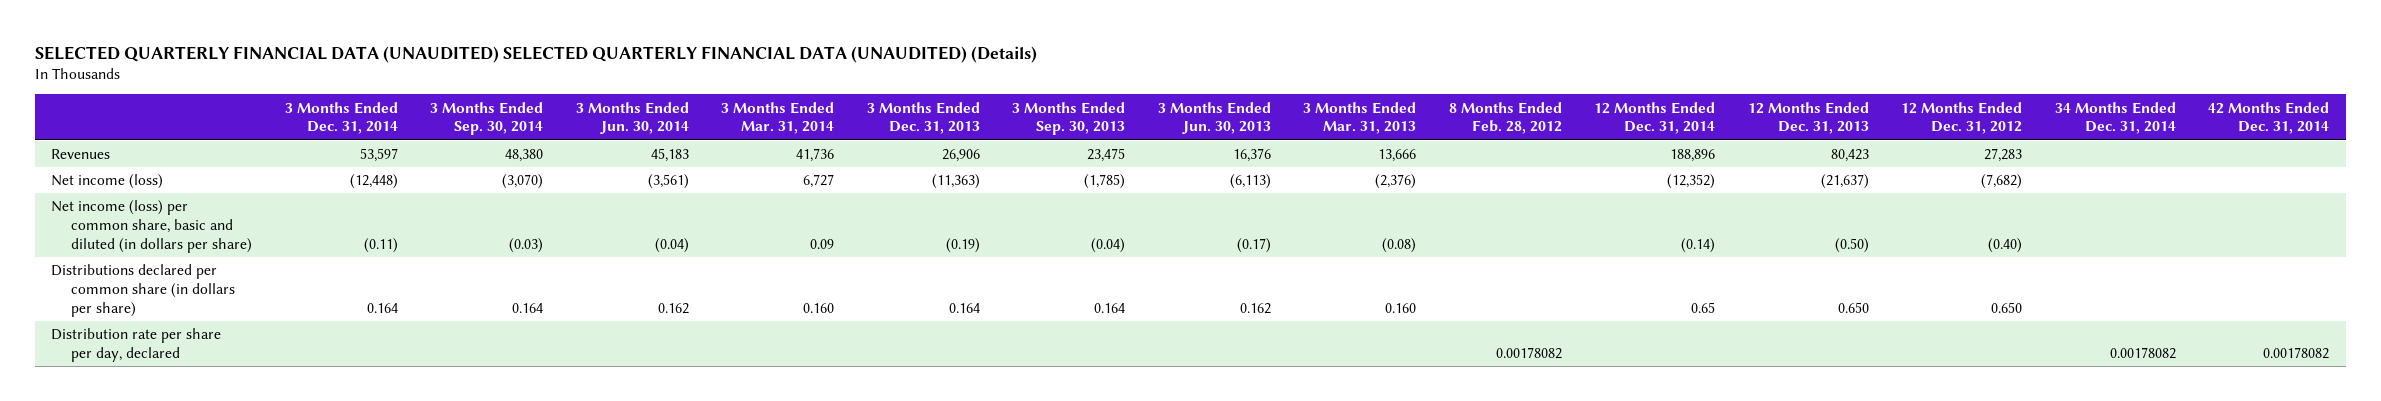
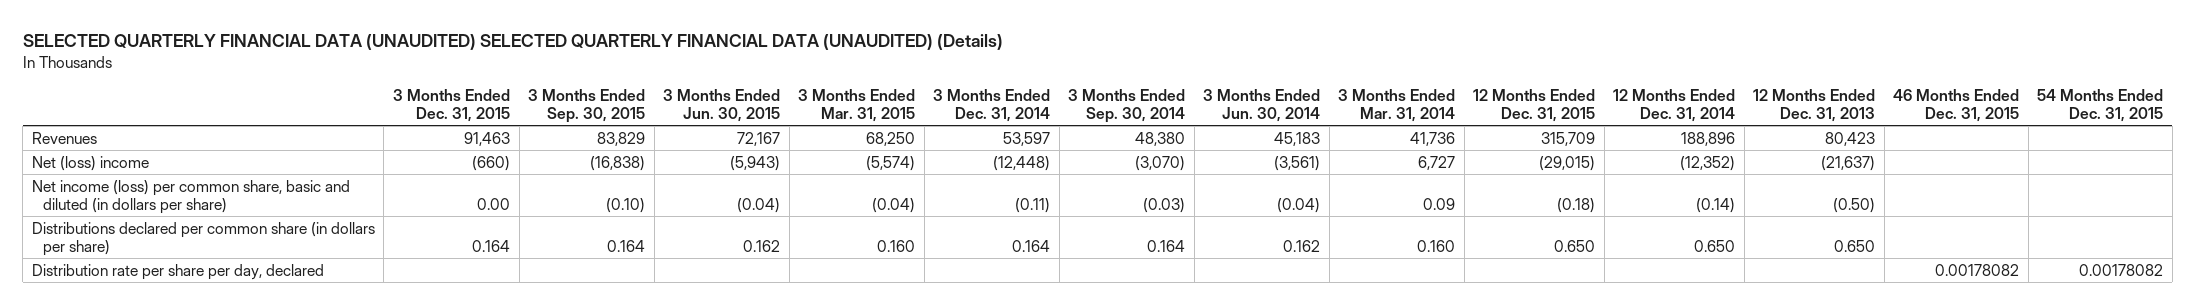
- | 3 Months Ended Dec. 31, 2014 | 3 Months Ended Sep. 30, 2014 | 3 Months Ended Jun. 30, 2014 | 3 Months Ended Mar. 31, 2014 | 3 Months Ended Dec. 31, 2013 | 3 Months Ended Sep. 30, 2013 | 3 Months Ended Jun. 30, 2013 | 3 Months Ended Mar. 31, 2013 | 8 Months Ended Feb. 28, 2012 | 12 Months Ended Dec. 31, 2014 | 12 Months Ended Dec. 31, 2013 | 12 Months Ended Dec. 31, 2012 | 34 Months Ended Dec. 31, 2014 | 42 Months Ended Dec. 31, 2014
+ | 3 Months Ended Dec. 31, 2015 | 3 Months Ended Sep. 30, 2015 | 3 Months Ended Jun. 30, 2015 | 3 Months Ended Mar. 31, 2015 | 3 Months Ended Dec. 31, 2014 | 3 Months Ended Sep. 30, 2014 | 3 Months Ended Jun. 30, 2014 | 3 Months Ended Mar. 31, 2014 | 12 Months Ended Dec. 31, 2015 | 12 Months Ended Dec. 31, 2014 | 12 Months Ended Dec. 31, 2013 | 46 Months Ended Dec. 31, 2015 | 54 Months Ended Dec. 31, 2015
- Net income (loss) | (12,448) | (3,070) | (3,561) | 6,727 | (11,363) | (1,785) | (6,113) | (2,376) | | (12,352) | (21,637) | (7,682) | |
+ Net (loss) income | (660) | (16,838) | (5,943) | (5,574) | (12,448) | (3,070) | (3,561) | 6,727 | (29,015) | (12,352) | (21,637) | |
- Distributions declared per common share (in dollars per share) | 0.164 | 0.164 | 0.162 | 0.160 | 0.164 | 0.164 | 0.162 | 0.160 | | 0.65 | 0.650 | 0.650 | |
+ Distributions declared per common share (in dollars per share) | 0.164 | 0.164 | 0.162 | 0.160 | 0.164 | 0.164 | 0.162 | 0.160 | 0.650 | 0.650 | 0.650 | |

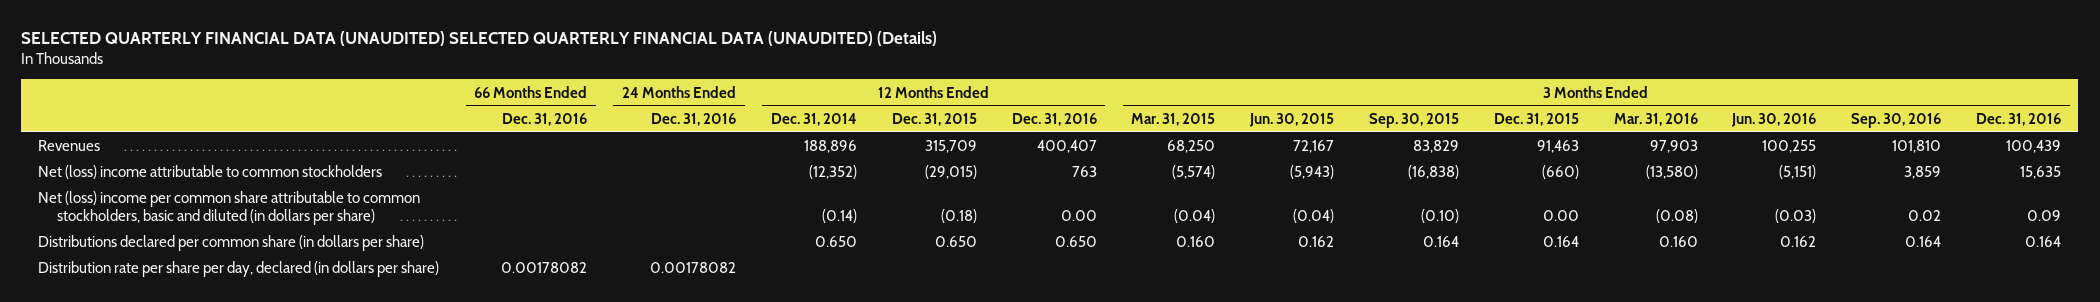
- | 3 Months Ended Dec. 31, 2015 | 3 Months Ended Sep. 30, 2015 | 3 Months Ended Jun. 30, 2015 | 3 Months Ended Mar. 31, 2015 | 3 Months Ended Dec. 31, 2014 | 3 Months Ended Sep. 30, 2014 | 3 Months Ended Jun. 30, 2014 | 3 Months Ended Mar. 31, 2014 | 12 Months Ended Dec. 31, 2015 | 12 Months Ended Dec. 31, 2014 | 12 Months Ended Dec. 31, 2013 | 46 Months Ended Dec. 31, 2015 | 54 Months Ended Dec. 31, 2015
+ | 66 Months Ended Dec. 31, 2016 | 24 Months Ended Dec. 31, 2016 | 12 Months Ended Dec. 31, 2014 | 12 Months Ended Dec. 31, 2015 | 12 Months Ended Dec. 31, 2016 | 3 Months Ended Mar. 31, 2015 | 3 Months Ended Jun. 30, 2015 | 3 Months Ended Sep. 30, 2015 | 3 Months Ended Dec. 31, 2015 | 3 Months Ended Mar. 31, 2016 | 3 Months Ended Jun. 30, 2016 | 3 Months Ended Sep. 30, 2016 | 3 Months Ended Dec. 31, 2016
- Net (loss) income | (660) | (16,838) | (5,943) | (5,574) | (12,448) | (3,070) | (3,561) | 6,727 | (29,015) | (12,352) | (21,637) | |
- Net income (loss) per common share, basic and diluted (in dollars per share) | 0.00 | (0.10) | (0.04) | (0.04) | (0.11) | (0.03) | (0.04) | 0.09 | (0.18) | (0.14) | (0.50) | |
+ Net (loss) income attributable to common stockholders | | | (12,352) | (29,015) | 763 | (5,574) | (5,943) | (16,838) | (660) | (13,580) | (5,151) | 3,859 | 15,635
+ Net (loss) income per common share attributable to common stockholders, basic and diluted (in dollars per share) | | | (0.14) | (0.18) | 0.00 | (0.04) | (0.04) | (0.10) | 0.00 | (0.08) | (0.03) | 0.02 | 0.09
- Distribution rate per share per day, declared | | | | | | | | | | | | 0.00178082 | 0.00178082
+ Distribution rate per share per day, declared (in dollars per share) | 0.00178082 | 0.00178082 | | | | | | | | | | |

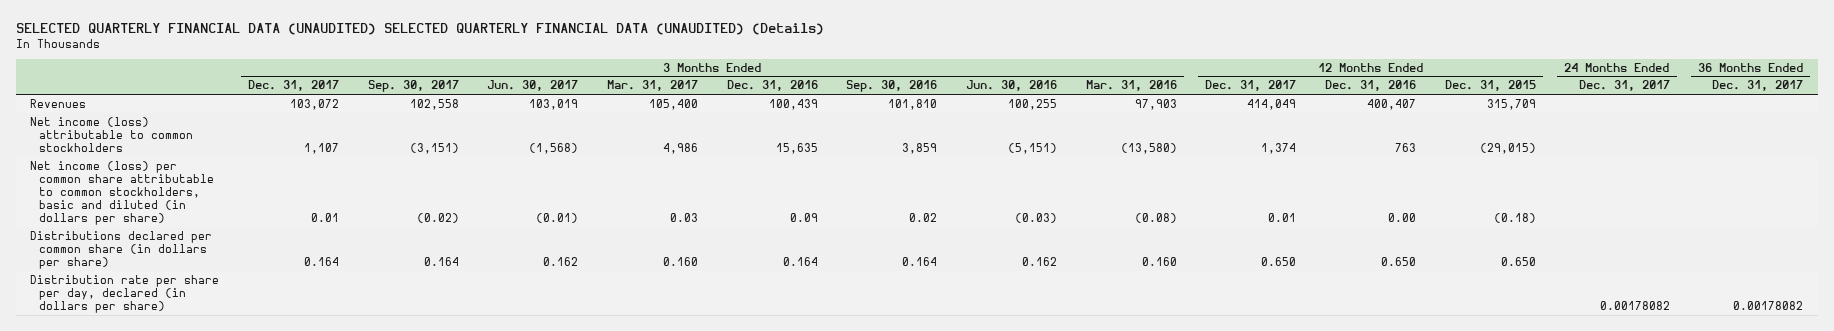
- | 66 Months Ended Dec. 31, 2016 | 24 Months Ended Dec. 31, 2016 | 12 Months Ended Dec. 31, 2014 | 12 Months Ended Dec. 31, 2015 | 12 Months Ended Dec. 31, 2016 | 3 Months Ended Mar. 31, 2015 | 3 Months Ended Jun. 30, 2015 | 3 Months Ended Sep. 30, 2015 | 3 Months Ended Dec. 31, 2015 | 3 Months Ended Mar. 31, 2016 | 3 Months Ended Jun. 30, 2016 | 3 Months Ended Sep. 30, 2016 | 3 Months Ended Dec. 31, 2016
+ | 3 Months Ended Dec. 31, 2017 | 3 Months Ended Sep. 30, 2017 | 3 Months Ended Jun. 30, 2017 | 3 Months Ended Mar. 31, 2017 | 3 Months Ended Dec. 31, 2016 | 3 Months Ended Sep. 30, 2016 | 3 Months Ended Jun. 30, 2016 | 3 Months Ended Mar. 31, 2016 | 12 Months Ended Dec. 31, 2017 | 12 Months Ended Dec. 31, 2016 | 12 Months Ended Dec. 31, 2015 | 24 Months Ended Dec. 31, 2017 | 36 Months Ended Dec. 31, 2017
- Net (loss) income attributable to common stockholders | | | (12,352) | (29,015) | 763 | (5,574) | (5,943) | (16,838) | (660) | (13,580) | (5,151) | 3,859 | 15,635
- Net (loss) income per common share attributable to common stockholders, basic and diluted (in dollars per share) | | | (0.14) | (0.18) | 0.00 | (0.04) | (0.04) | (0.10) | 0.00 | (0.08) | (0.03) | 0.02 | 0.09
+ Net income (loss) attributable to common stockholders | 1,107 | (3,151) | (1,568) | 4,986 | 15,635 | 3,859 | (5,151) | (13,580) | 1,374 | 763 | (29,015) | |
+ Net income (loss) per common share attributable to common stockholders, basic and diluted (in dollars per share) | 0.01 | (0.02) | (0.01) | 0.03 | 0.09 | 0.02 | (0.03) | (0.08) | 0.01 | 0.00 | (0.18) | |

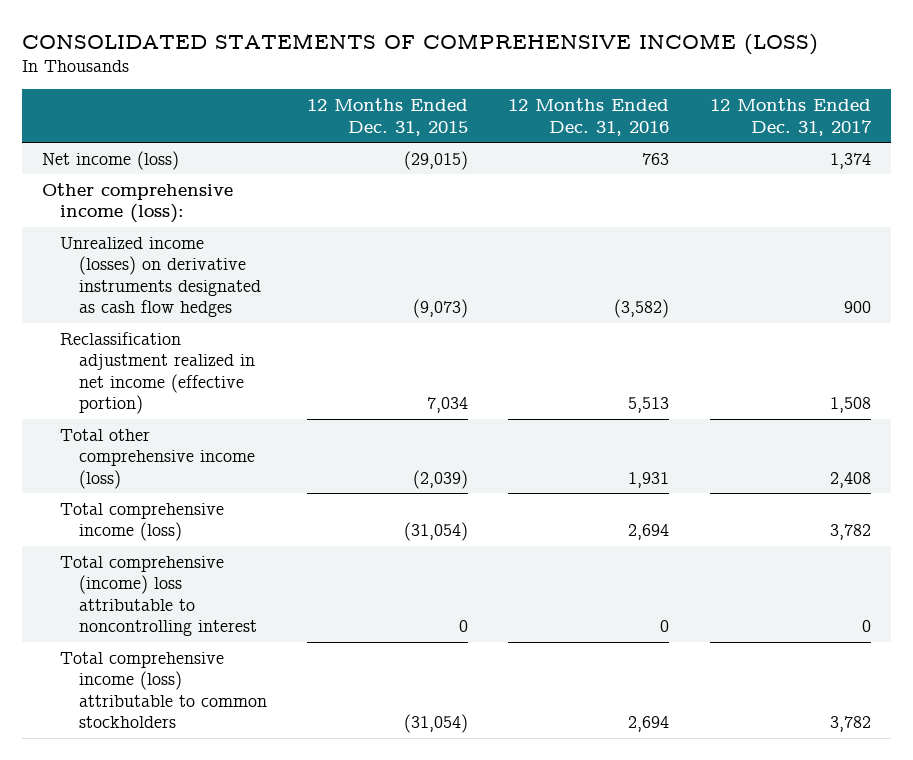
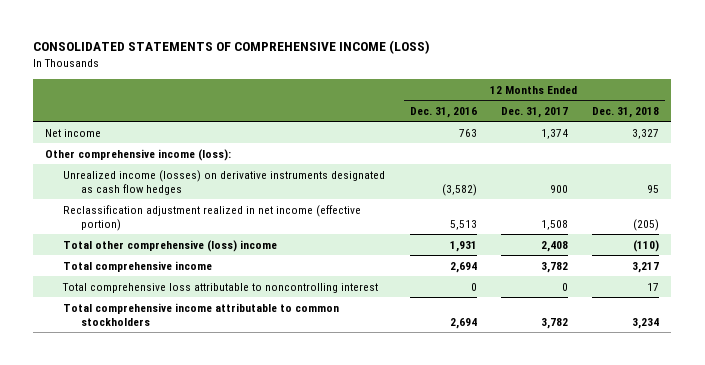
- | 12 Months Ended Dec. 31, 2015 | 12 Months Ended Dec. 31, 2016 | 12 Months Ended Dec. 31, 2017
+ | 12 Months Ended Dec. 31, 2016 | 12 Months Ended Dec. 31, 2017 | 12 Months Ended Dec. 31, 2018
- Net income (loss) | (29,015) | 763 | 1,374
+ Net income | 763 | 1,374 | 3,327
- Total other comprehensive income (loss) | (2,039) | 1,931 | 2,408
- Total comprehensive income (loss) | (31,054) | 2,694 | 3,782
- Total comprehensive (income) loss attributable to noncontrolling interest | 0 | 0 | 0
- Total comprehensive income (loss) attributable to common stockholders | (31,054) | 2,694 | 3,782
+ Total other comprehensive (loss) income | 1,931 | 2,408 | (110)
+ Total comprehensive income | 2,694 | 3,782 | 3,217
+ Total comprehensive loss attributable to noncontrolling interest | 0 | 0 | 17
+ Total comprehensive income attributable to common stockholders | 2,694 | 3,782 | 3,234

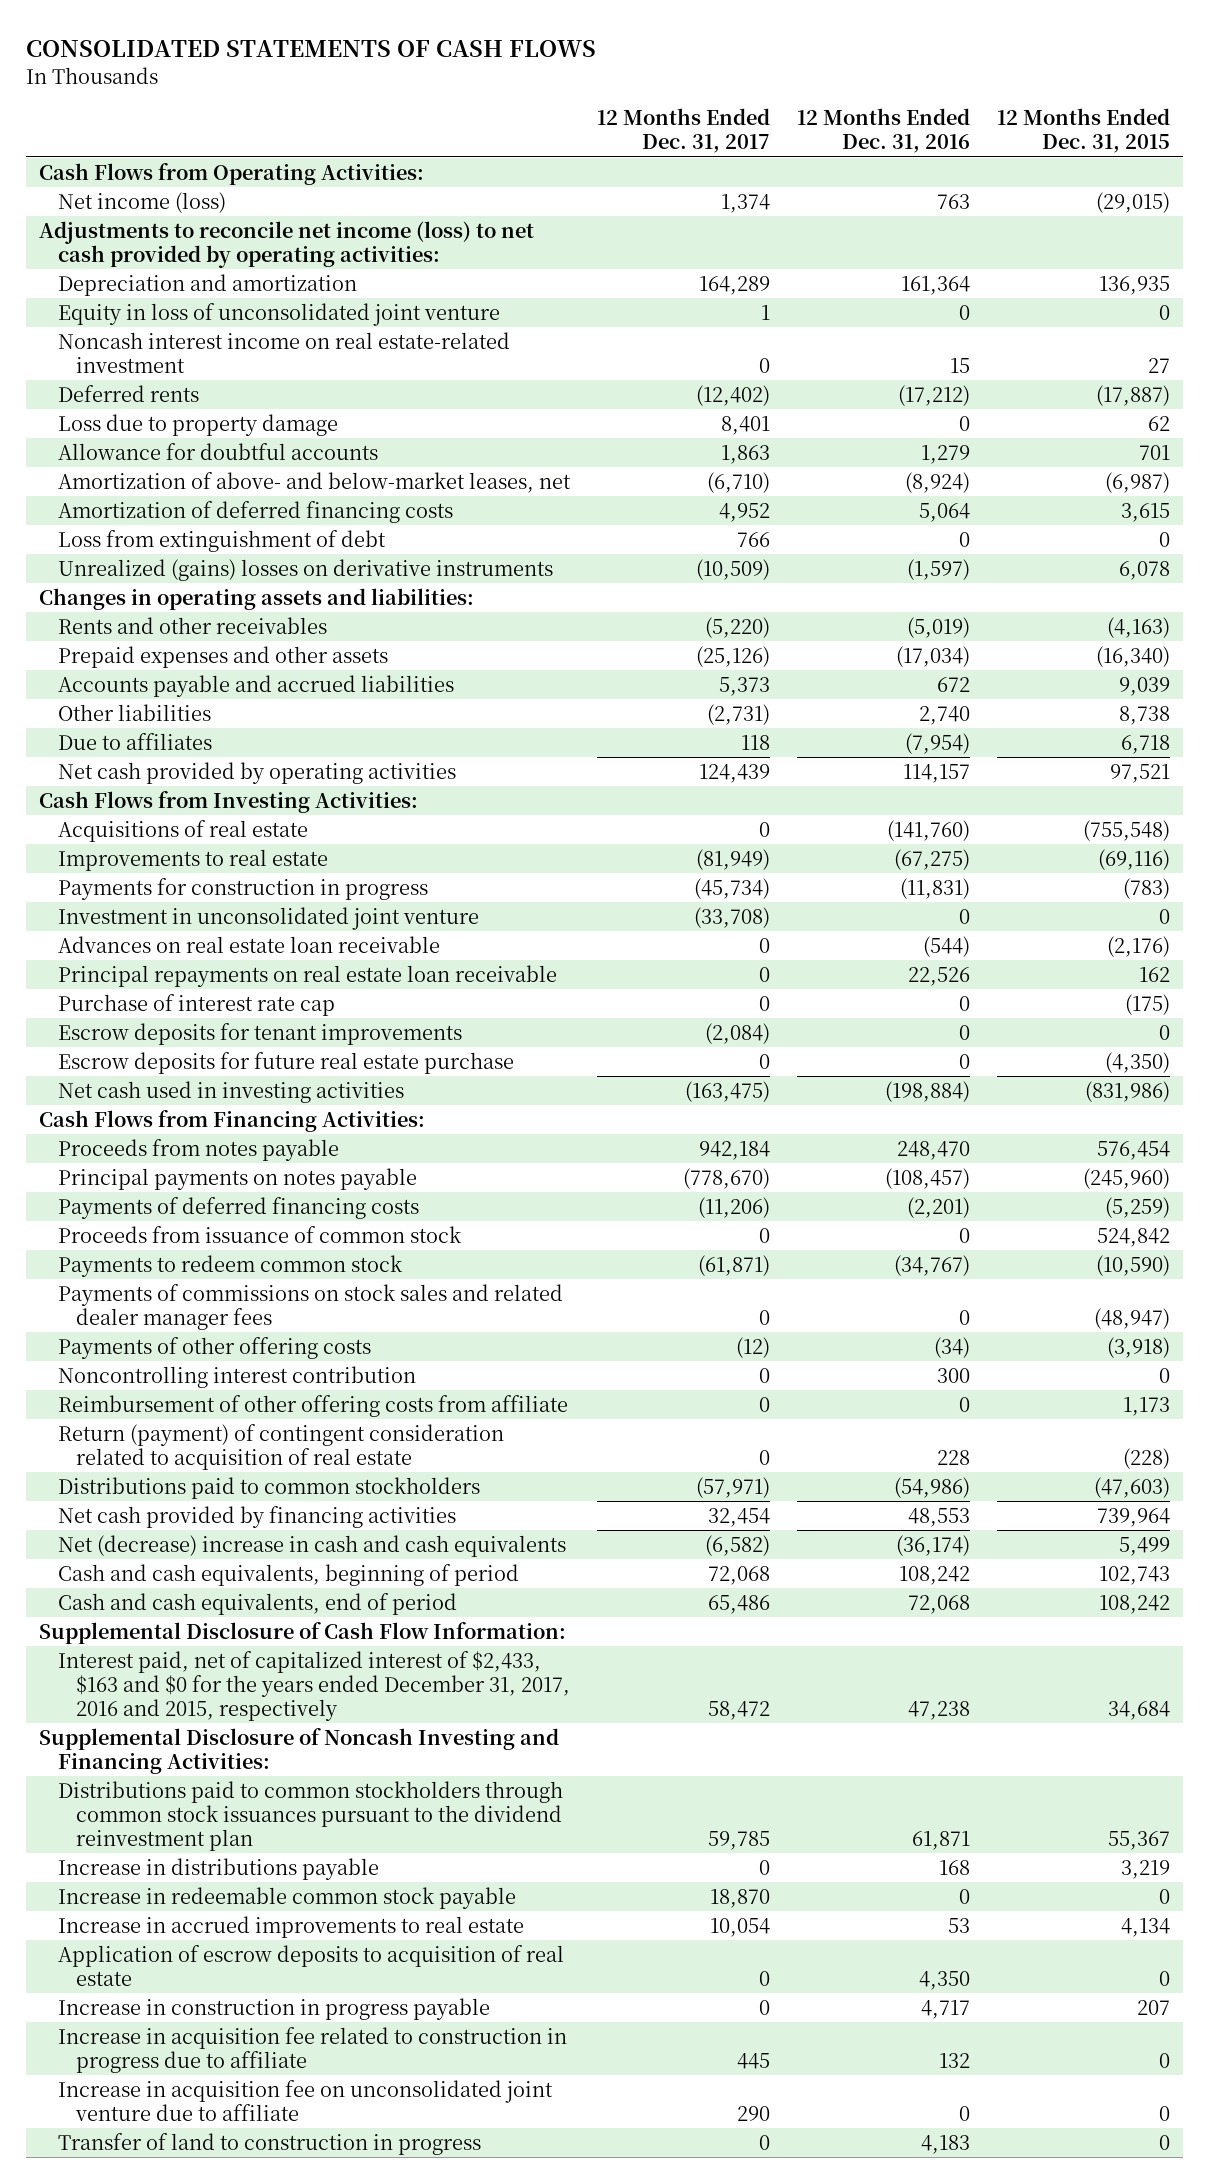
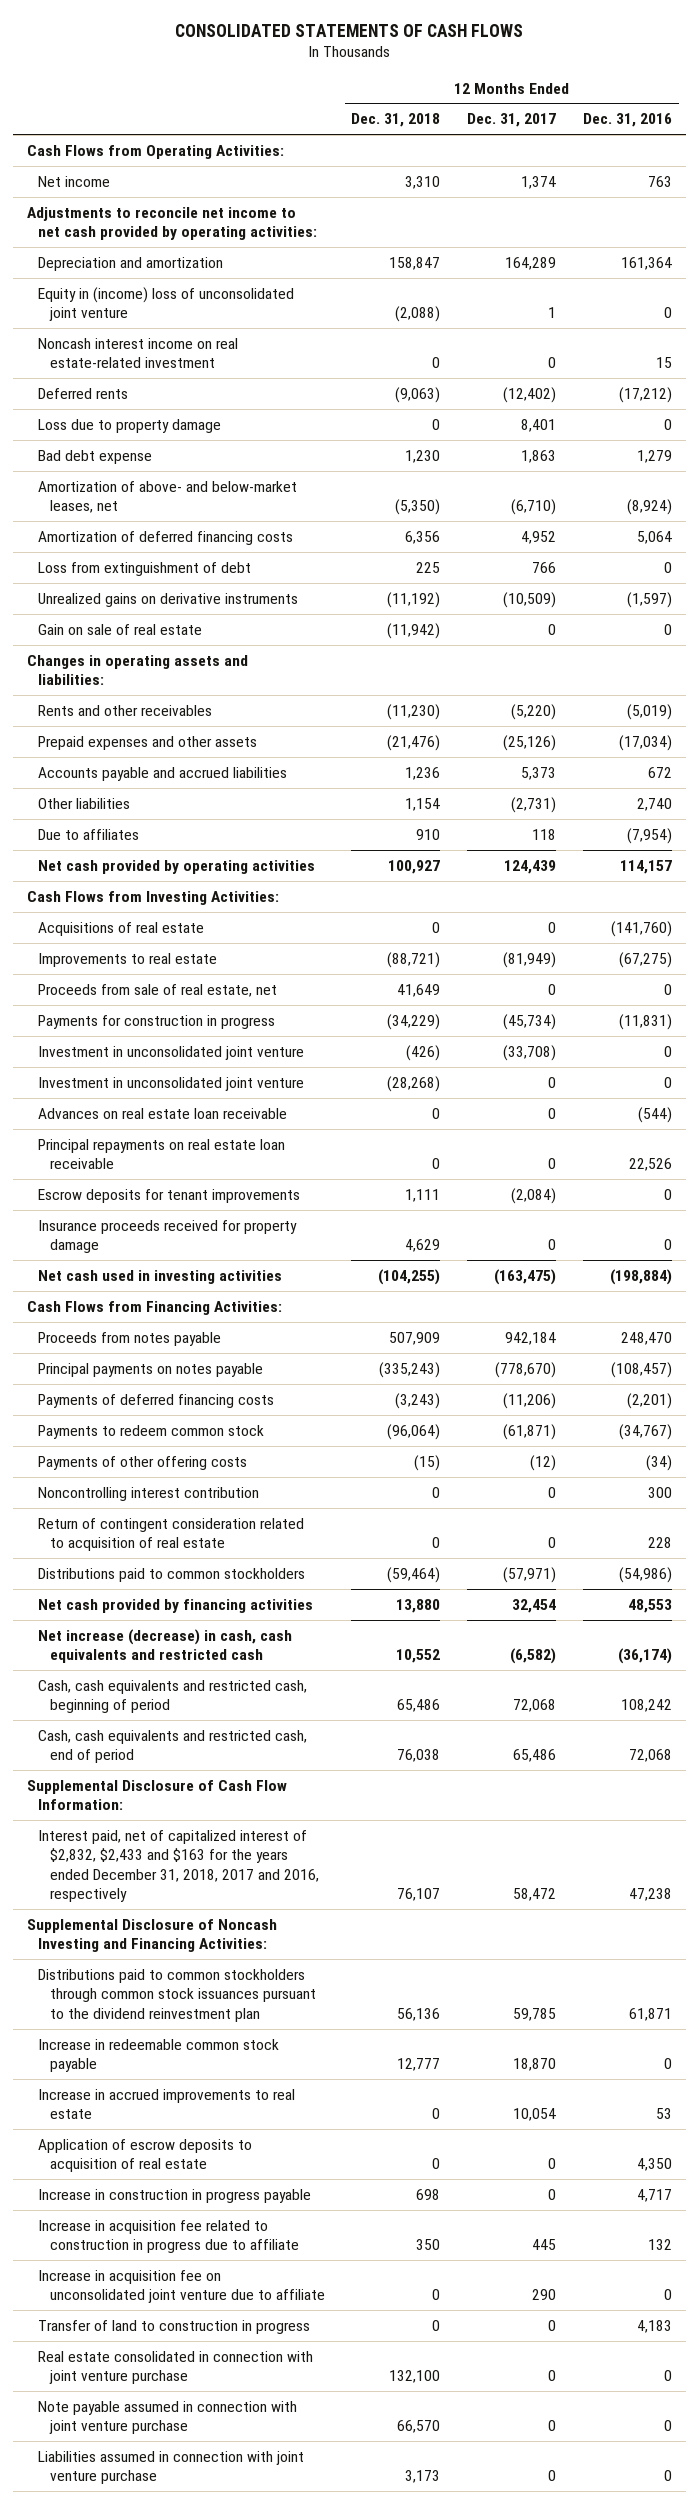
- | 12 Months Ended Dec. 31, 2017 | 12 Months Ended Dec. 31, 2016 | 12 Months Ended Dec. 31, 2015
+ | 12 Months Ended Dec. 31, 2018 | 12 Months Ended Dec. 31, 2017 | 12 Months Ended Dec. 31, 2016
- Net income (loss) | 1,374 | 763 | (29,015)
- Adjustments to reconcile net income (loss) to net cash provided by operating activities:
+ Net income | 3,310 | 1,374 | 763
+ Adjustments to reconcile net income to net cash provided by operating activities:
- Equity in loss of unconsolidated joint venture | 1 | 0 | 0
+ Equity in (income) loss of unconsolidated joint venture | (2,088) | 1 | 0
- Allowance for doubtful accounts | 1,863 | 1,279 | 701
+ Bad debt expense | 1,230 | 1,863 | 1,279
- Unrealized (gains) losses on derivative instruments | (10,509) | (1,597) | 6,078
+ Unrealized gains on derivative instruments | (11,192) | (10,509) | (1,597)
+ Gain on sale of real estate | (11,942) | 0 | 0
+ Proceeds from sale of real estate, net | 41,649 | 0 | 0
+ Investment in unconsolidated joint venture | (28,268) | 0 | 0
- Purchase of interest rate cap | 0 | 0 | (175)
- Escrow deposits for future real estate purchase | 0 | 0 | (4,350)
+ Insurance proceeds received for property damage | 4,629 | 0 | 0
- Proceeds from issuance of common stock | 0 | 0 | 524,842
- Payments of commissions on stock sales and related dealer manager fees | 0 | 0 | (48,947)
- Reimbursement of other offering costs from affiliate | 0 | 0 | 1,173
- Return (payment) of contingent consideration related to acquisition of real estate | 0 | 228 | (228)
+ Return of contingent consideration related to acquisition of real estate | 0 | 0 | 228
- Net (decrease) increase in cash and cash equivalents | (6,582) | (36,174) | 5,499
- Cash and cash equivalents, beginning of period | 72,068 | 108,242 | 102,743
- Cash and cash equivalents, end of period | 65,486 | 72,068 | 108,242
+ Net increase (decrease) in cash, cash equivalents and restricted cash | 10,552 | (6,582) | (36,174)
+ Cash, cash equivalents and restricted cash, beginning of period | 65,486 | 72,068 | 108,242
+ Cash, cash equivalents and restricted cash, end of period | 76,038 | 65,486 | 72,068
- Interest paid, net of capitalized interest of $2,433, $163 and $0 for the years ended December 31, 2017, 2016 and 2015, respectively | 58,472 | 47,238 | 34,684
+ Interest paid, net of capitalized interest of $2,832, $2,433 and $163 for the years ended December 31, 2018, 2017 and 2016, respectively | 76,107 | 58,472 | 47,238
- Increase in distributions payable | 0 | 168 | 3,219
+ Real estate consolidated in connection with joint venture purchase | 132,100 | 0 | 0
+ Note payable assumed in connection with joint venture purchase | 66,570 | 0 | 0
+ Liabilities assumed in connection with joint venture purchase | 3,173 | 0 | 0

